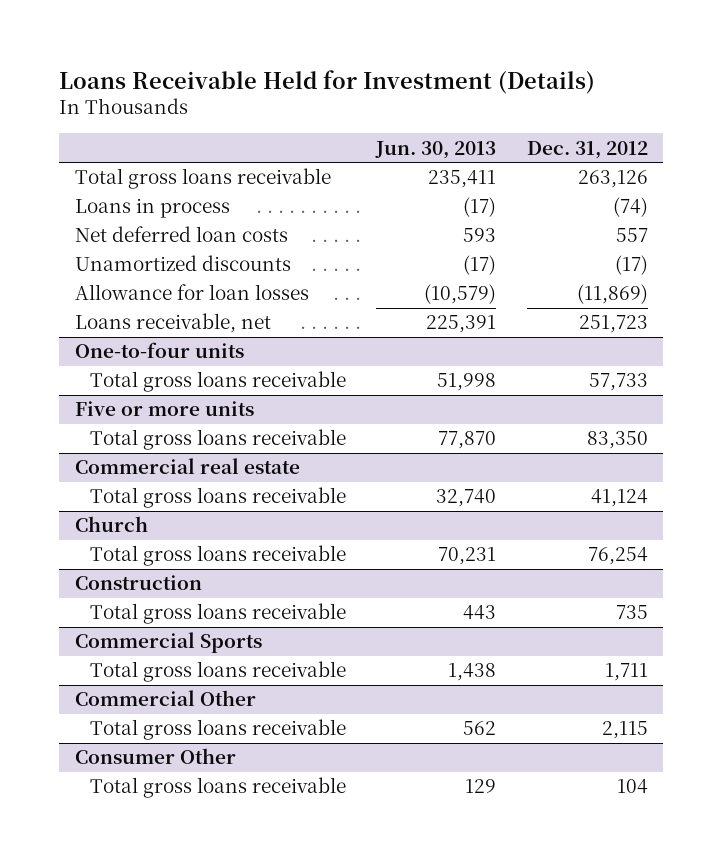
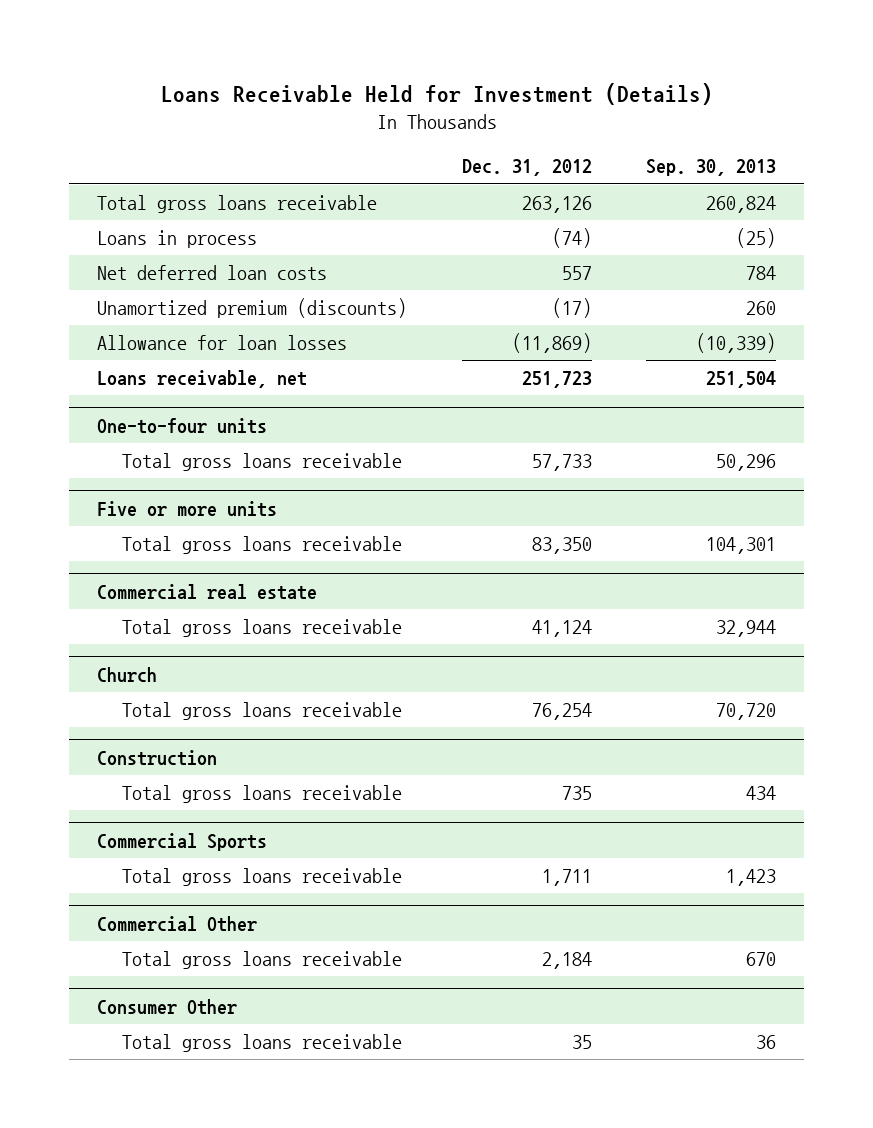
- | Jun. 30, 2013 | Dec. 31, 2012
+ | Dec. 31, 2012 | Sep. 30, 2013
- Unamortized discounts | (17) | (17)
+ Unamortized premium (discounts) | (17) | 260
@ Commercial Other
- Total gross loans receivable | 562 | 2,115
+ Total gross loans receivable | 2,184 | 670
@ Consumer Other
- Total gross loans receivable | 129 | 104
+ Total gross loans receivable | 35 | 36

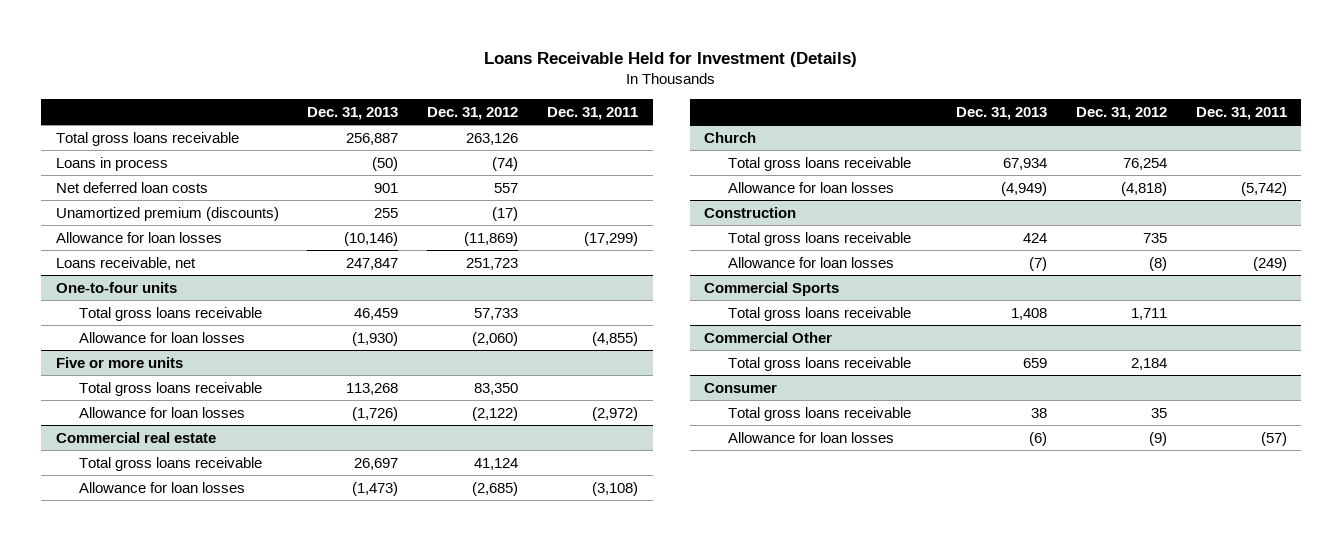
- | Dec. 31, 2012 | Sep. 30, 2013
+ | Dec. 31, 2013 | Dec. 31, 2012 | Dec. 31, 2011
@ One-to-four units
+ Allowance for loan losses | (1,930) | (2,060) | (4,855)
@ Five or more units
+ Allowance for loan losses | (1,726) | (2,122) | (2,972)
@ Commercial real estate
+ Allowance for loan losses | (1,473) | (2,685) | (3,108)
@ Church
+ Allowance for loan losses | (4,949) | (4,818) | (5,742)
@ Construction
+ Allowance for loan losses | (7) | (8) | (249)
- Consumer Other
+ Consumer
+ Allowance for loan losses | (6) | (9) | (57)

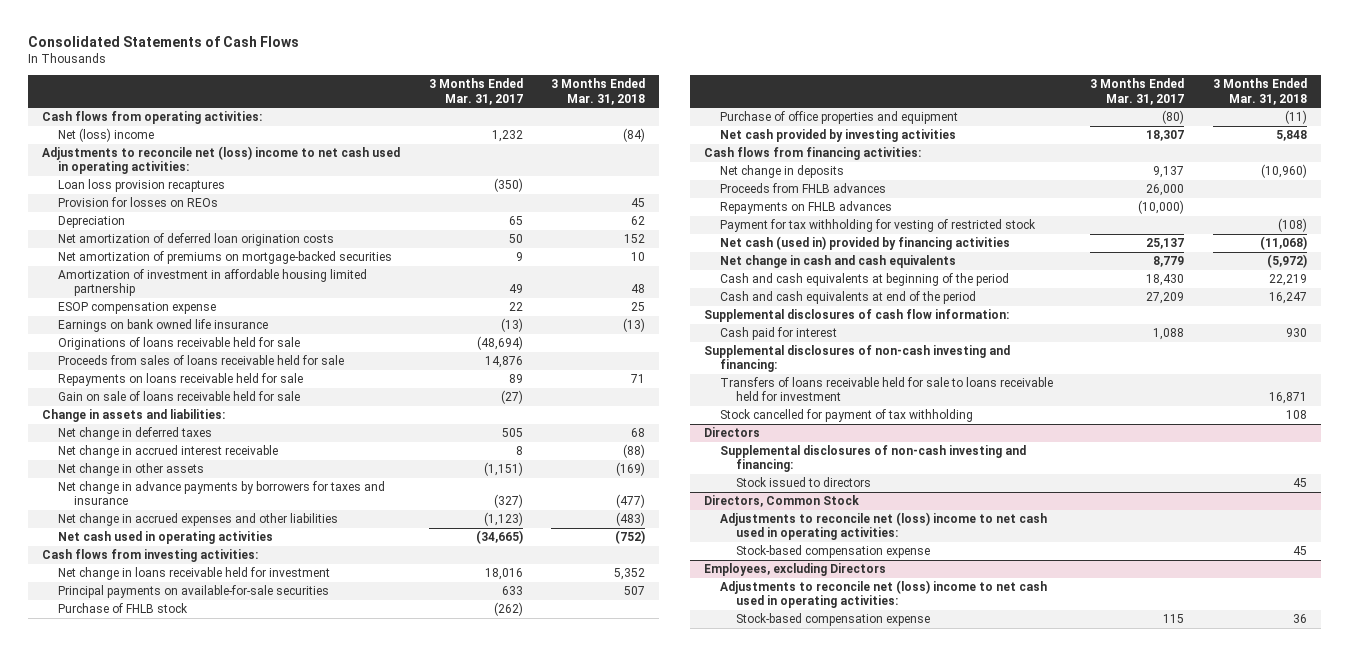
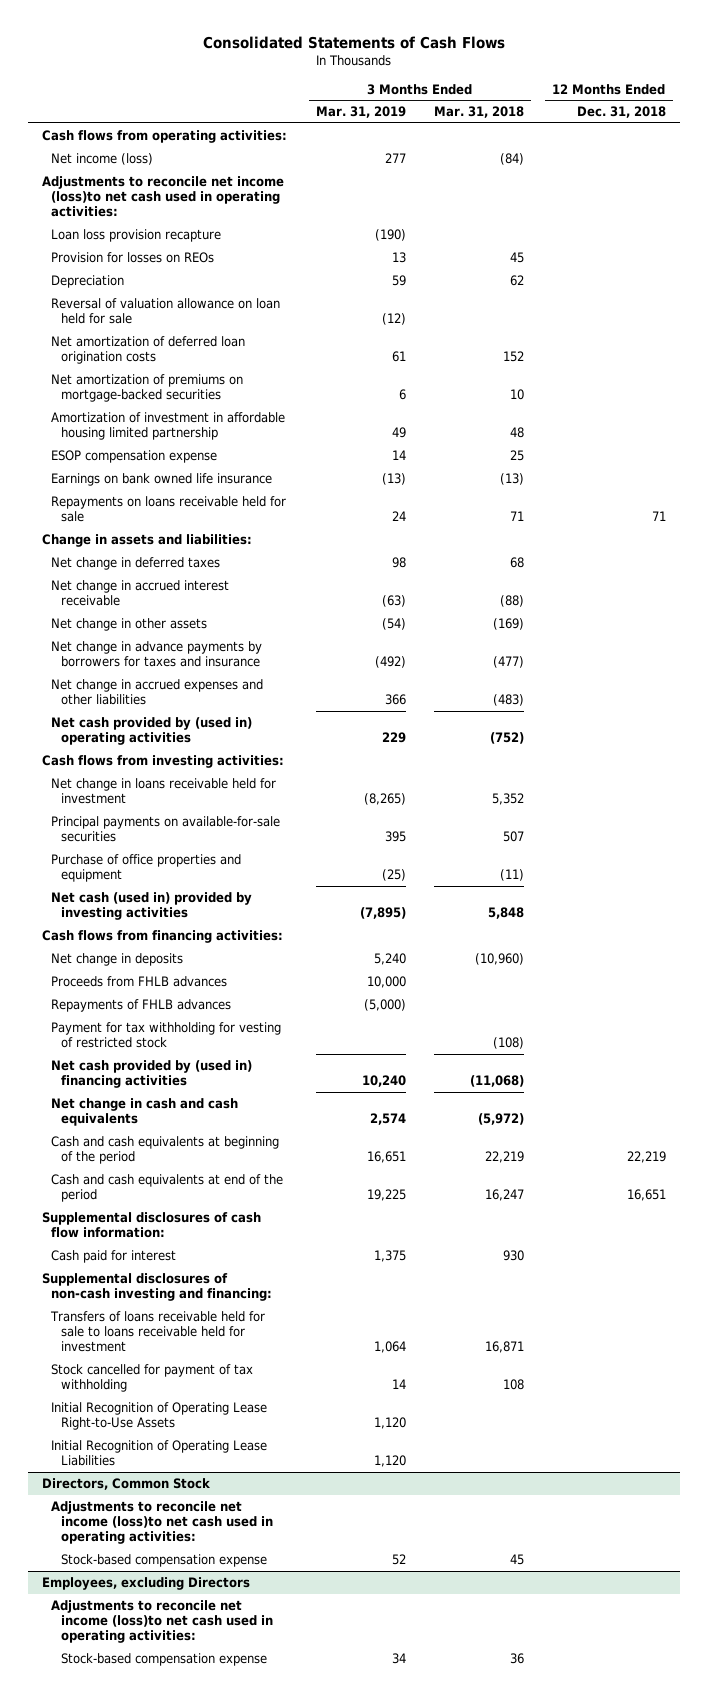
- | 3 Months Ended Mar. 31, 2017 | 3 Months Ended Mar. 31, 2018
+ | 3 Months Ended Mar. 31, 2019 | 3 Months Ended Mar. 31, 2018 | 12 Months Ended Dec. 31, 2018
- Net (loss) income | 1,232 | (84)
- Adjustments to reconcile net (loss) income to net cash used in operating activities:
- Loan loss provision recaptures | (350) |
+ Net income (loss) | 277 | (84) |
+ Adjustments to reconcile net income (loss)to net cash used in operating activities:
+ Loan loss provision recapture | (190) | |
+ Reversal of valuation allowance on loan held for sale | (12) | |
- Originations of loans receivable held for sale | (48,694) |
- Proceeds from sales of loans receivable held for sale | 14,876 |
- Gain on sale of loans receivable held for sale | (27) |
- Net cash used in operating activities | (34,665) | (752)
+ Net cash provided by (used in) operating activities | 229 | (752) |
- Purchase of FHLB stock | (262) |
- Net cash provided by investing activities | 18,307 | 5,848
+ Net cash (used in) provided by investing activities | (7,895) | 5,848 |
- Repayments on FHLB advances | (10,000) |
+ Repayments of FHLB advances | (5,000) | |
- Net cash (used in) provided by financing activities | 25,137 | (11,068)
+ Net cash provided by (used in) financing activities | 10,240 | (11,068) |
- Directors
- Supplemental disclosures of non-cash investing and financing:
- Stock issued to directors | | 45
+ Initial Recognition of Operating Lease Right-to-Use Assets | 1,120 | |
+ Initial Recognition of Operating Lease Liabilities | 1,120 | |
@ Directors, Common Stock
- Adjustments to reconcile net (loss) income to net cash used in operating activities:
+ Adjustments to reconcile net income (loss)to net cash used in operating activities:
@ Employees, excluding Directors
- Adjustments to reconcile net (loss) income to net cash used in operating activities:
+ Adjustments to reconcile net income (loss)to net cash used in operating activities:

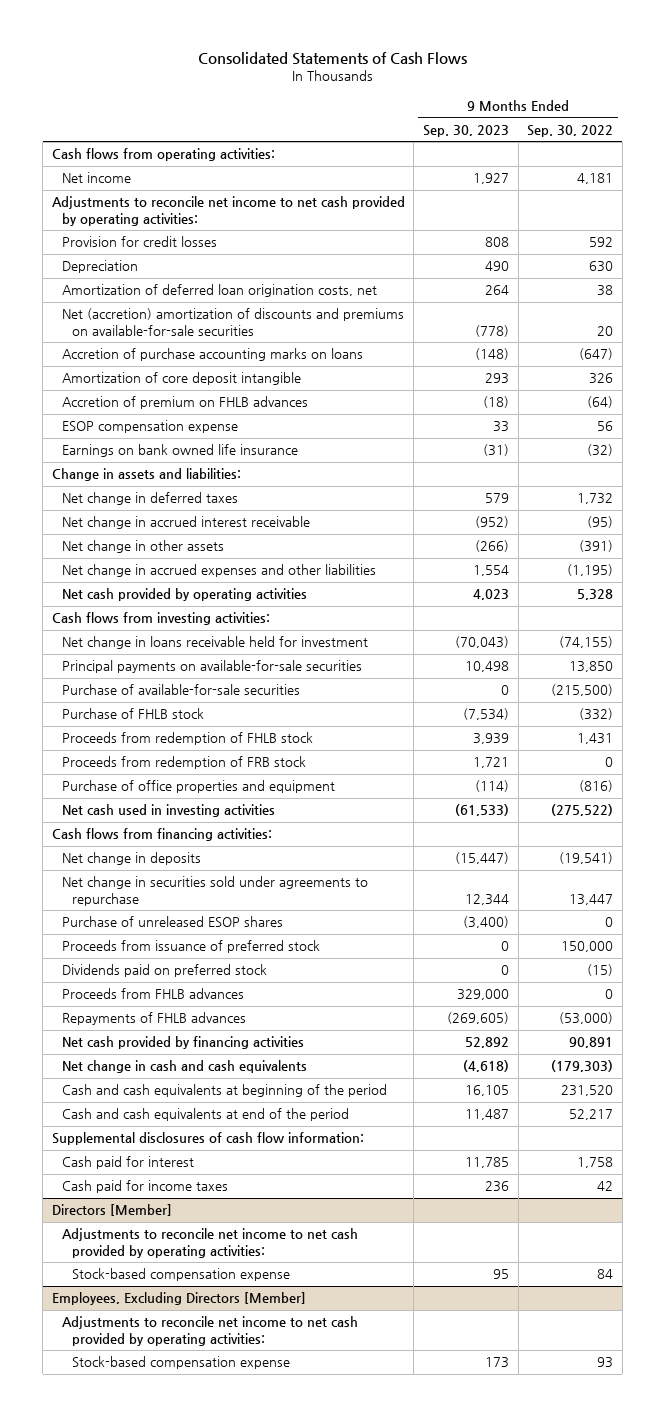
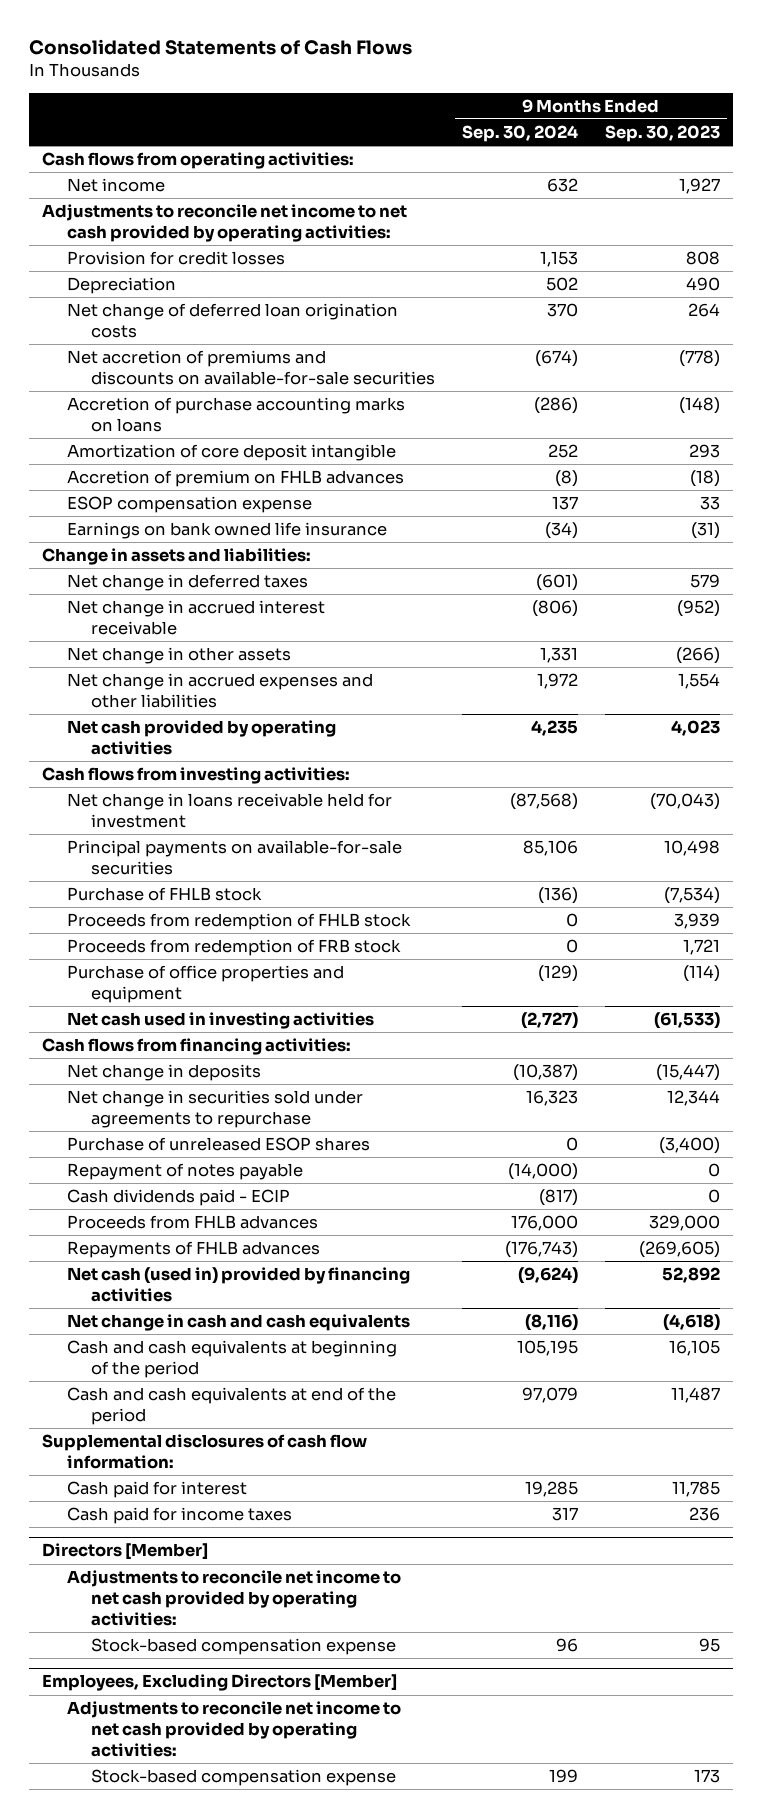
- | 9 Months Ended Sep. 30, 2023 | 9 Months Ended Sep. 30, 2022
+ | 9 Months Ended Sep. 30, 2024 | 9 Months Ended Sep. 30, 2023
- Amortization of deferred loan origination costs, net | 264 | 38
- Net (accretion) amortization of discounts and premiums on available-for-sale securities | (778) | 20
+ Net change of deferred loan origination costs | 370 | 264
+ Net accretion of premiums and discounts on available-for-sale securities | (674) | (778)
- Purchase of available-for-sale securities | 0 | (215,500)
- Proceeds from issuance of preferred stock | 0 | 150,000
- Dividends paid on preferred stock | 0 | (15)
+ Repayment of notes payable | (14,000) | 0
+ Cash dividends paid - ECIP | (817) | 0
- Net cash provided by financing activities | 52,892 | 90,891
+ Net cash (used in) provided by financing activities | (9,624) | 52,892

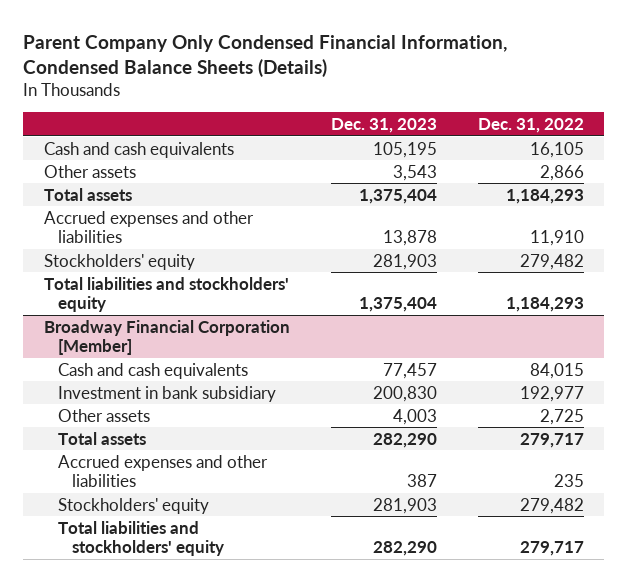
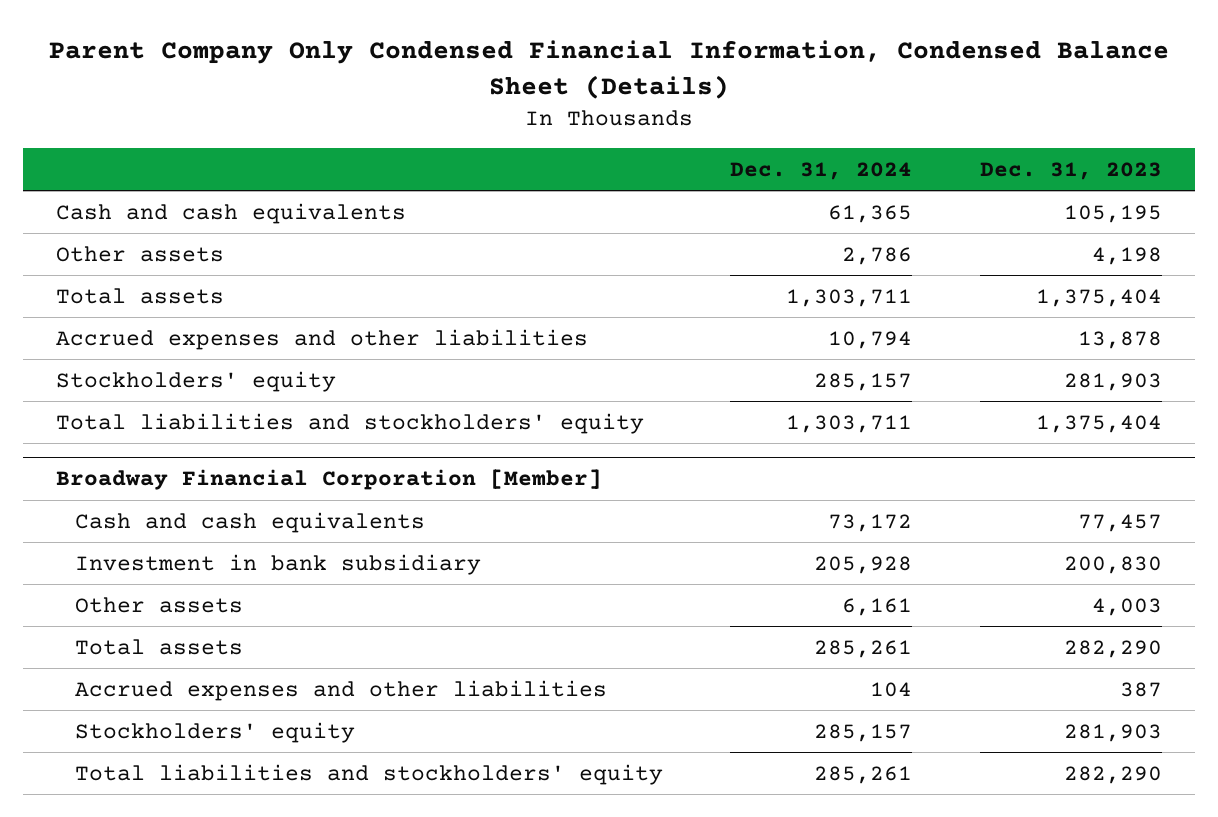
- Parent Company Only Condensed Financial Information, Condensed Balance Sheets (Details)
+ Parent Company Only Condensed Financial Information, Condensed Balance Sheet (Details)
- | Dec. 31, 2023 | Dec. 31, 2022
+ | Dec. 31, 2024 | Dec. 31, 2023
- Other assets | 3,543 | 2,866
+ Other assets | 2,786 | 4,198

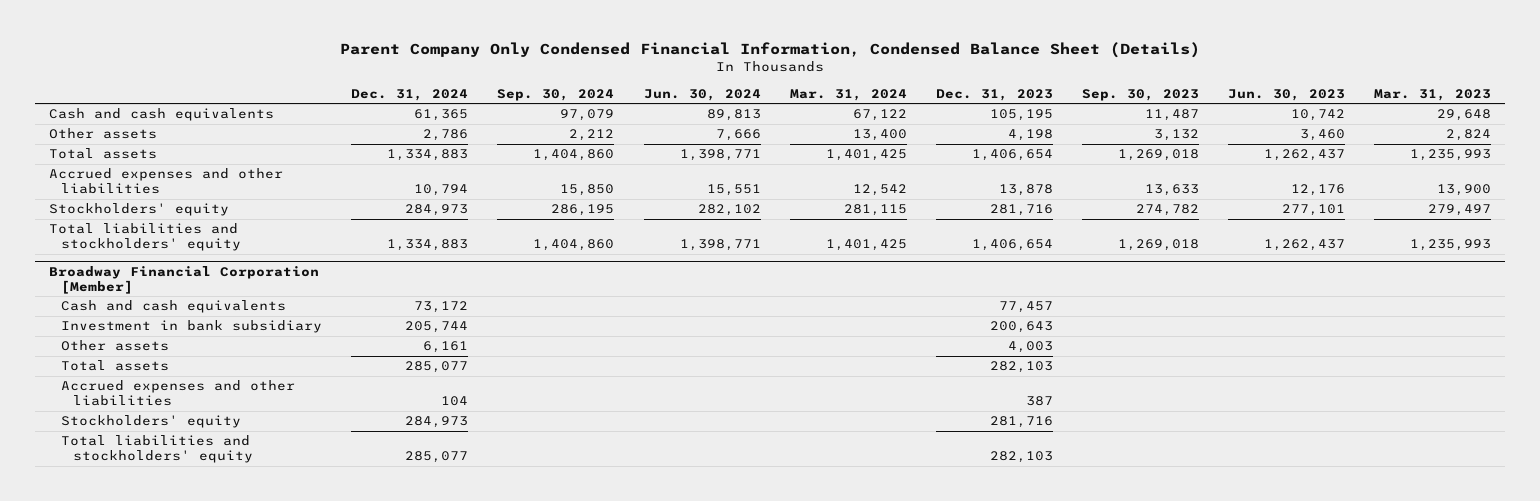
- | Dec. 31, 2024 | Dec. 31, 2023
+ | Dec. 31, 2024 | Sep. 30, 2024 | Jun. 30, 2024 | Mar. 31, 2024 | Dec. 31, 2023 | Sep. 30, 2023 | Jun. 30, 2023 | Mar. 31, 2023
- Total assets | 1,303,711 | 1,375,404
+ Total assets | 1,334,883 | 1,404,860 | 1,398,771 | 1,401,425 | 1,406,654 | 1,269,018 | 1,262,437 | 1,235,993
- Stockholders' equity | 285,157 | 281,903
- Total liabilities and stockholders' equity | 1,303,711 | 1,375,404
+ Stockholders' equity | 284,973 | 286,195 | 282,102 | 281,115 | 281,716 | 274,782 | 277,101 | 279,497
+ Total liabilities and stockholders' equity | 1,334,883 | 1,404,860 | 1,398,771 | 1,401,425 | 1,406,654 | 1,269,018 | 1,262,437 | 1,235,993
@ Broadway Financial Corporation [Member]
- Investment in bank subsidiary | 205,928 | 200,830
+ Investment in bank subsidiary | 205,744 | | | | 200,643 | | |
- Total assets | 285,261 | 282,290
+ Total assets | 285,077 | | | | 282,103 | | |
- Stockholders' equity | 285,157 | 281,903
- Total liabilities and stockholders' equity | 285,261 | 282,290
+ Stockholders' equity | 284,973 | | | | 281,716 | | |
+ Total liabilities and stockholders' equity | 285,077 | | | | 282,103 | | |

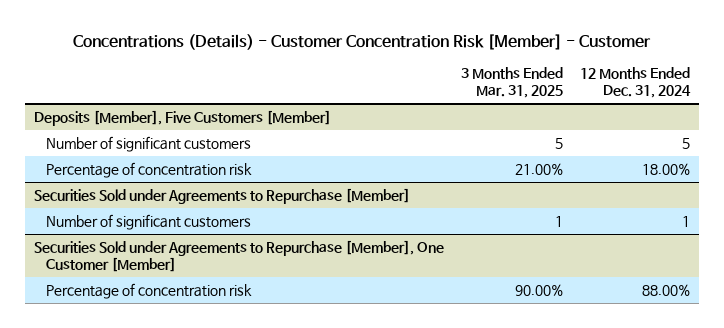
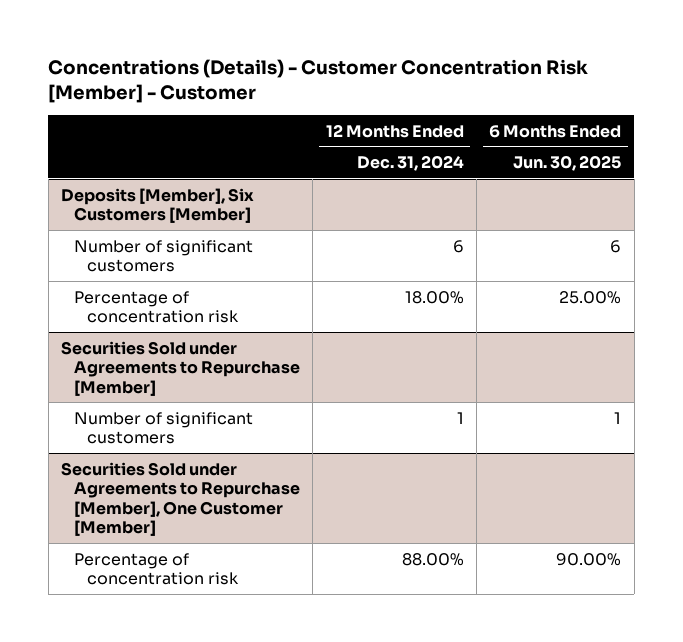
- | 3 Months Ended Mar. 31, 2025 | 12 Months Ended Dec. 31, 2024
+ | 12 Months Ended Dec. 31, 2024 | 6 Months Ended Jun. 30, 2025
- Deposits [Member], Five Customers [Member]
- Number of significant customers | 5 | 5
+ Deposits [Member], Six Customers [Member]
+ Number of significant customers | 6 | 6

